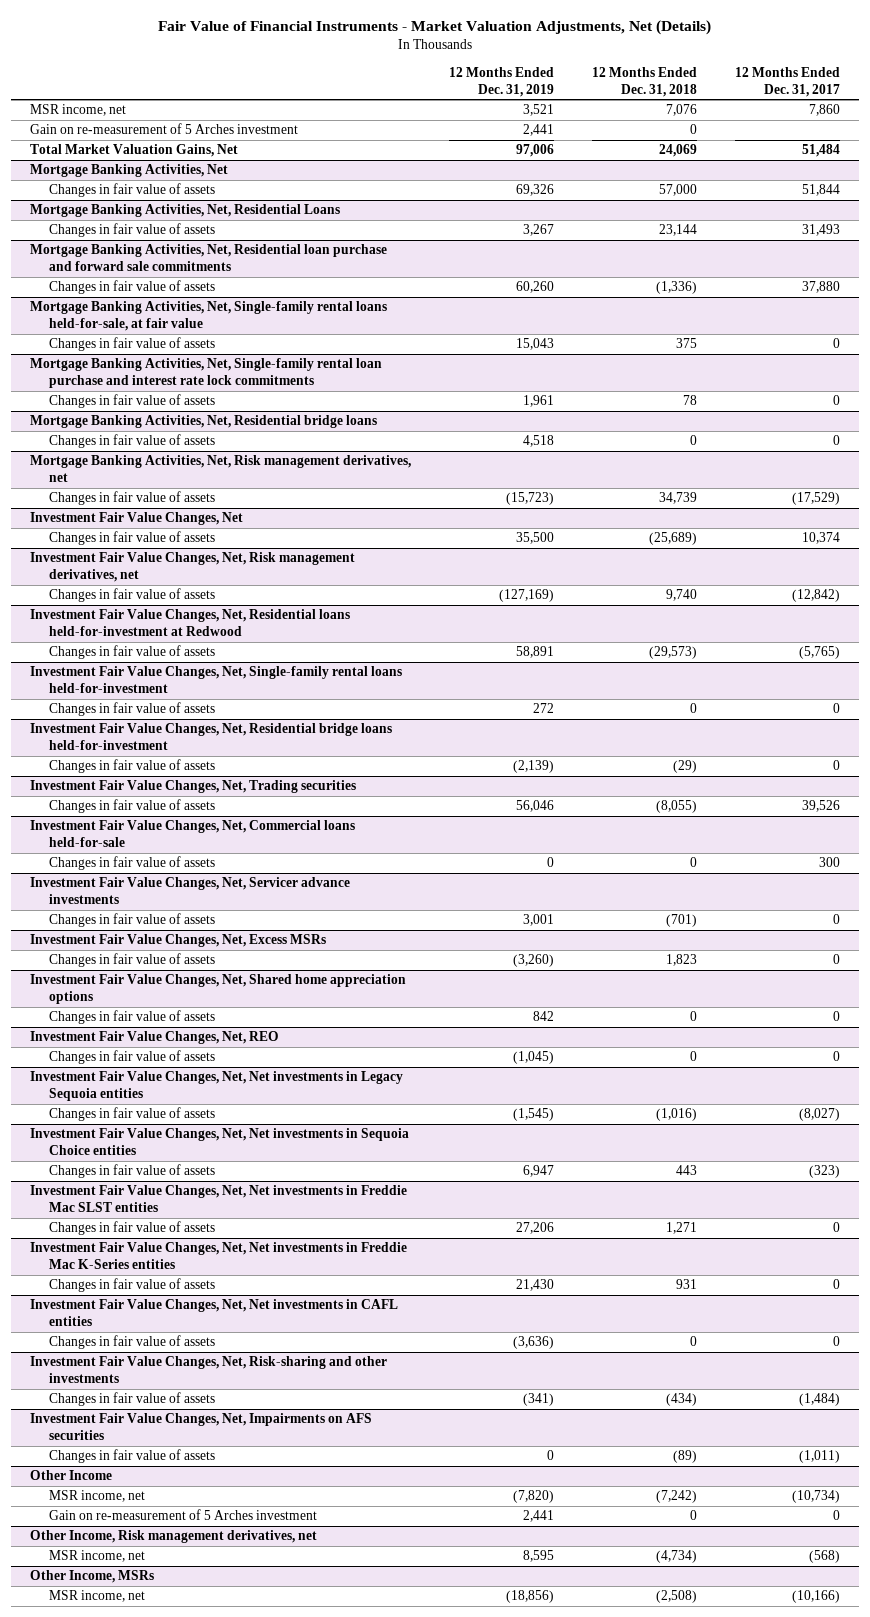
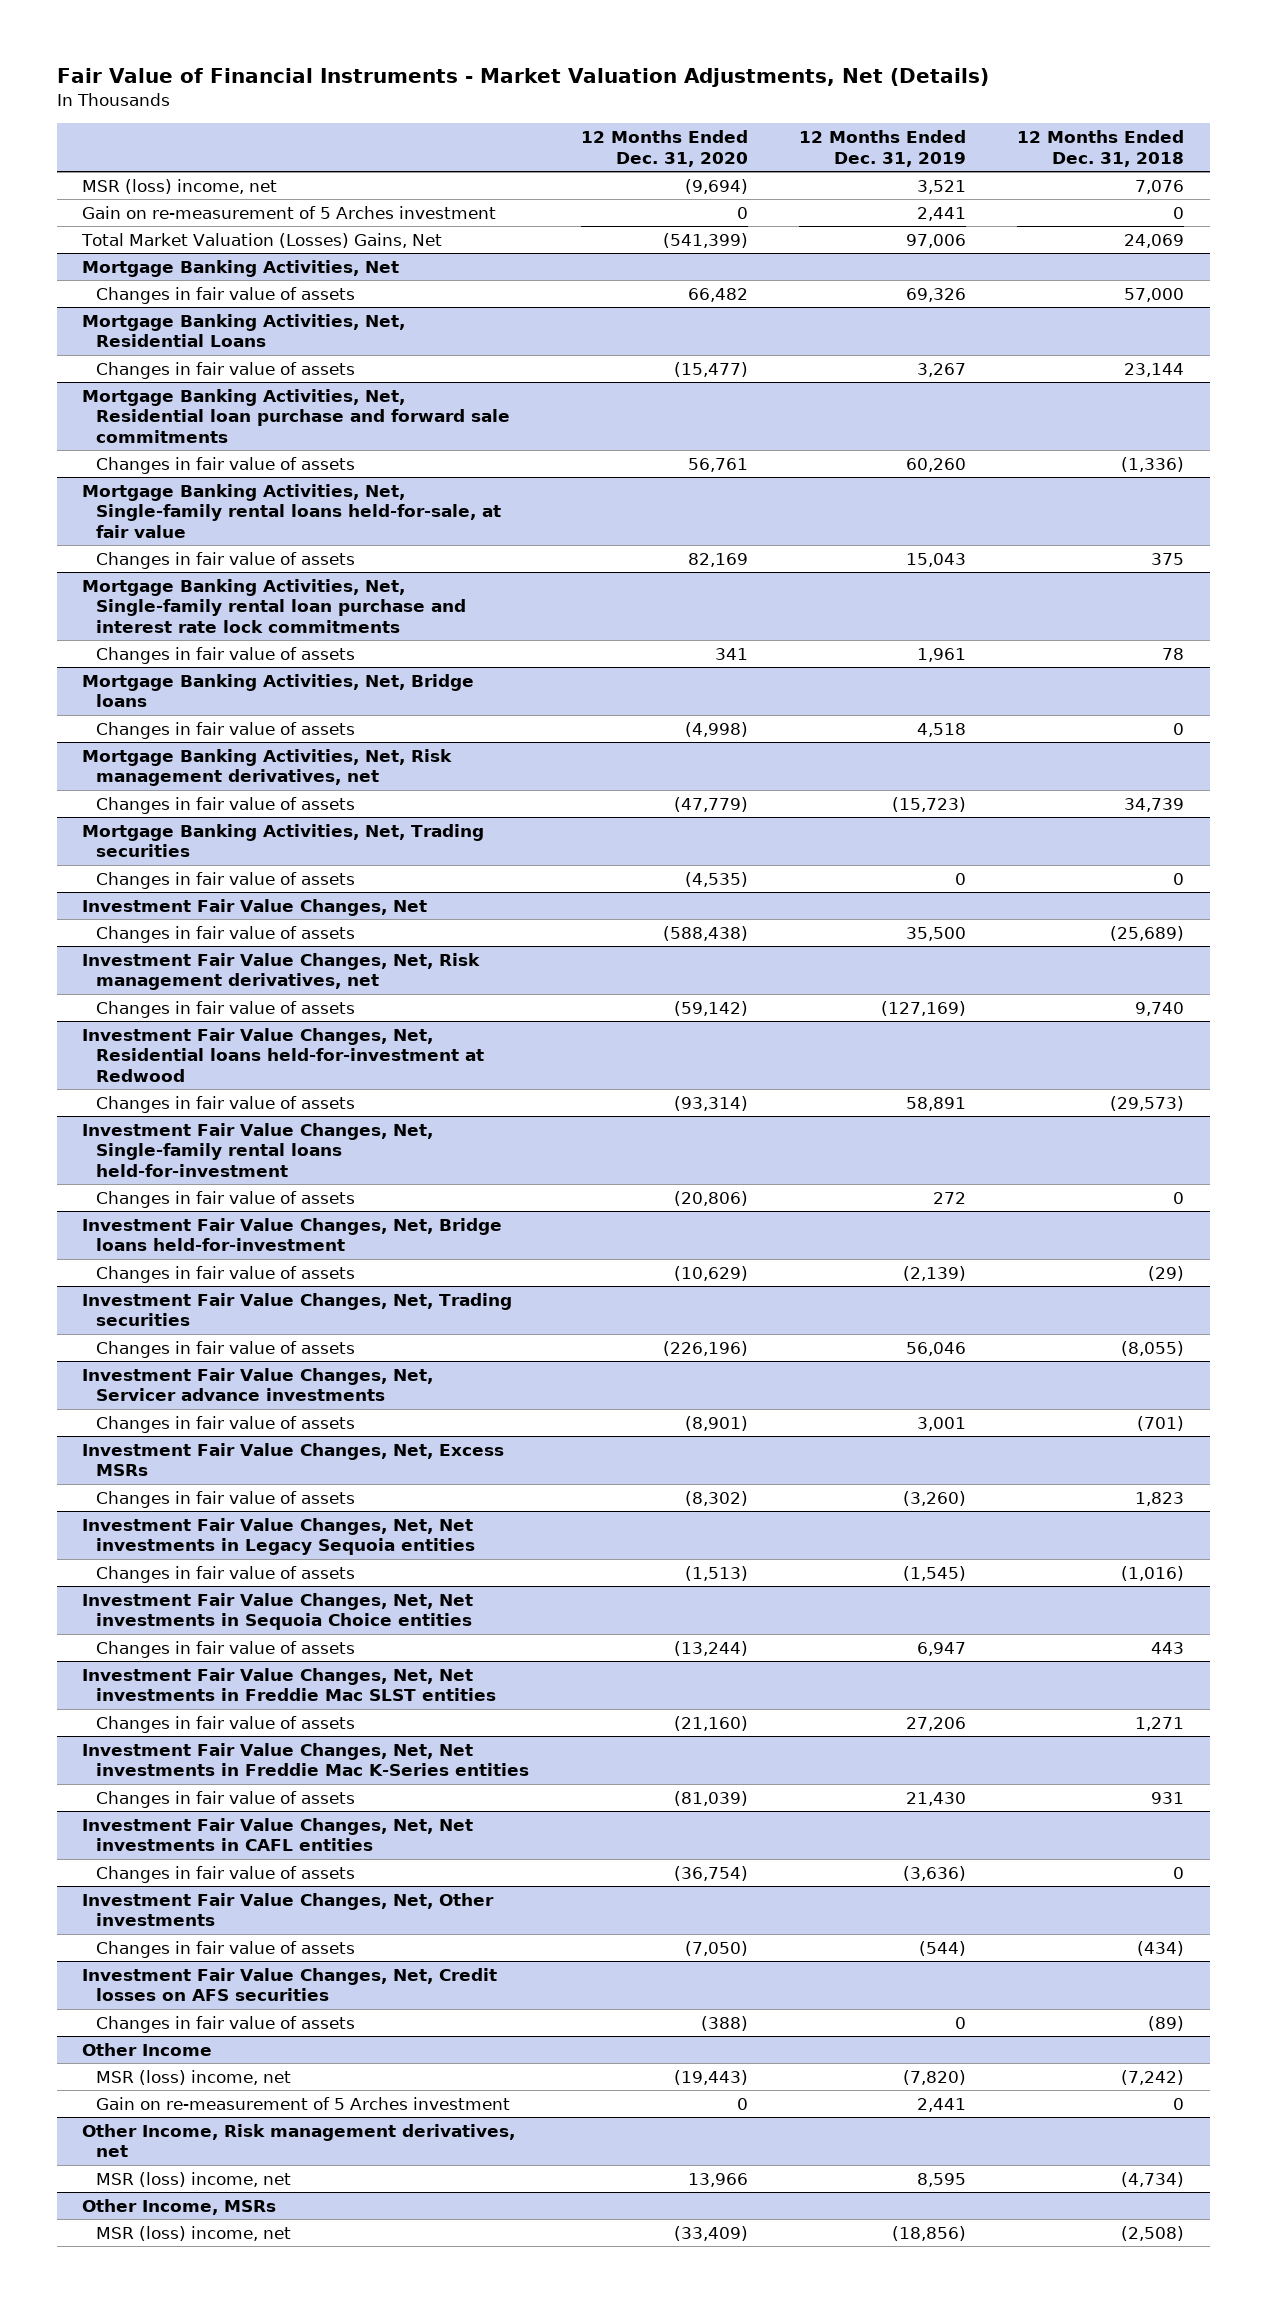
- | 12 Months Ended Dec. 31, 2019 | 12 Months Ended Dec. 31, 2018 | 12 Months Ended Dec. 31, 2017
+ | 12 Months Ended Dec. 31, 2020 | 12 Months Ended Dec. 31, 2019 | 12 Months Ended Dec. 31, 2018
- MSR income, net | 3,521 | 7,076 | 7,860
+ MSR (loss) income, net | (9,694) | 3,521 | 7,076
- Total Market Valuation Gains, Net | 97,006 | 24,069 | 51,484
+ Total Market Valuation (Losses) Gains, Net | (541,399) | 97,006 | 24,069
- Mortgage Banking Activities, Net, Residential bridge loans
+ Mortgage Banking Activities, Net, Bridge loans
+ Mortgage Banking Activities, Net, Trading securities
+ Changes in fair value of assets | (4,535) | 0 | 0
- Investment Fair Value Changes, Net, Residential bridge loans held-for-investment
+ Investment Fair Value Changes, Net, Bridge loans held-for-investment
- Investment Fair Value Changes, Net, Commercial loans held-for-sale
- Changes in fair value of assets | 0 | 0 | 300
- Investment Fair Value Changes, Net, Shared home appreciation options
- Changes in fair value of assets | 842 | 0 | 0
- Investment Fair Value Changes, Net, REO
- Changes in fair value of assets | (1,045) | 0 | 0
- Investment Fair Value Changes, Net, Risk-sharing and other investments
- Changes in fair value of assets | (341) | (434) | (1,484)
- Investment Fair Value Changes, Net, Impairments on AFS securities
+ Investment Fair Value Changes, Net, Other investments
+ Changes in fair value of assets | (7,050) | (544) | (434)
+ Investment Fair Value Changes, Net, Credit losses on AFS securities
@ Other Income
- MSR income, net | (7,820) | (7,242) | (10,734)
+ MSR (loss) income, net | (19,443) | (7,820) | (7,242)
@ Other Income, Risk management derivatives, net
- MSR income, net | 8,595 | (4,734) | (568)
+ MSR (loss) income, net | 13,966 | 8,595 | (4,734)
@ Other Income, MSRs
- MSR income, net | (18,856) | (2,508) | (10,166)
+ MSR (loss) income, net | (33,409) | (18,856) | (2,508)

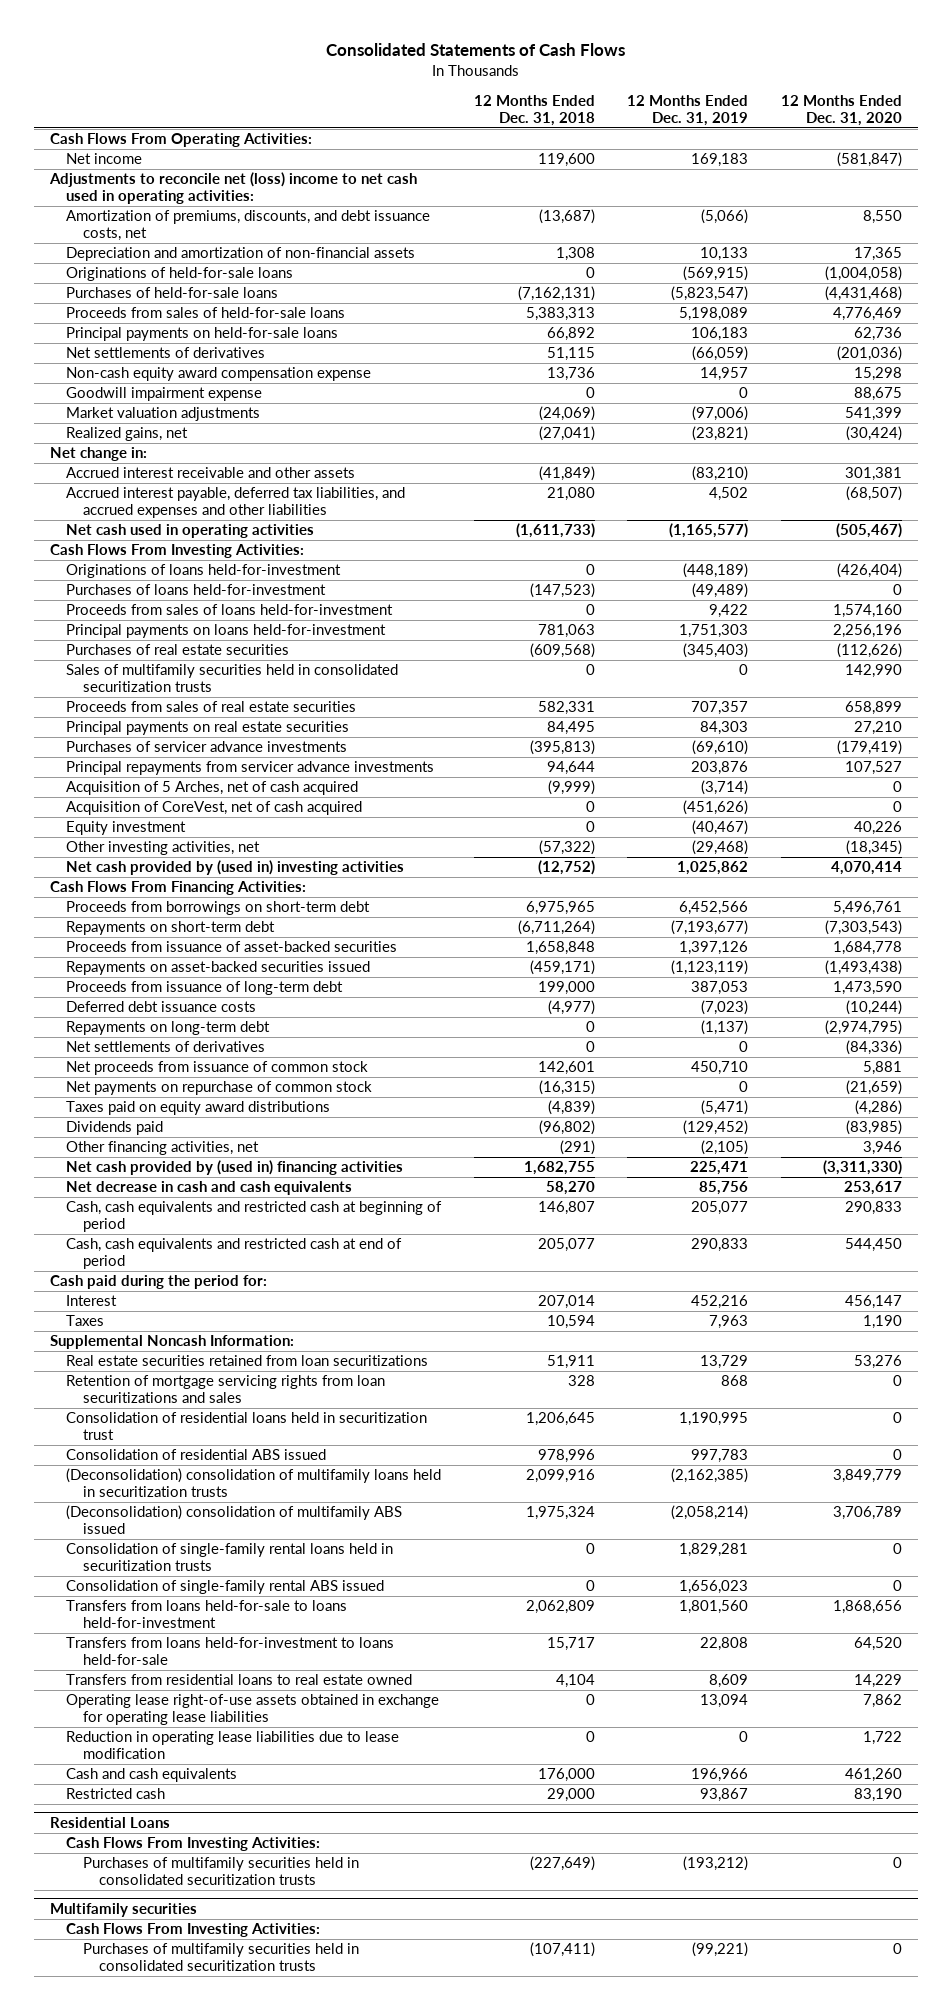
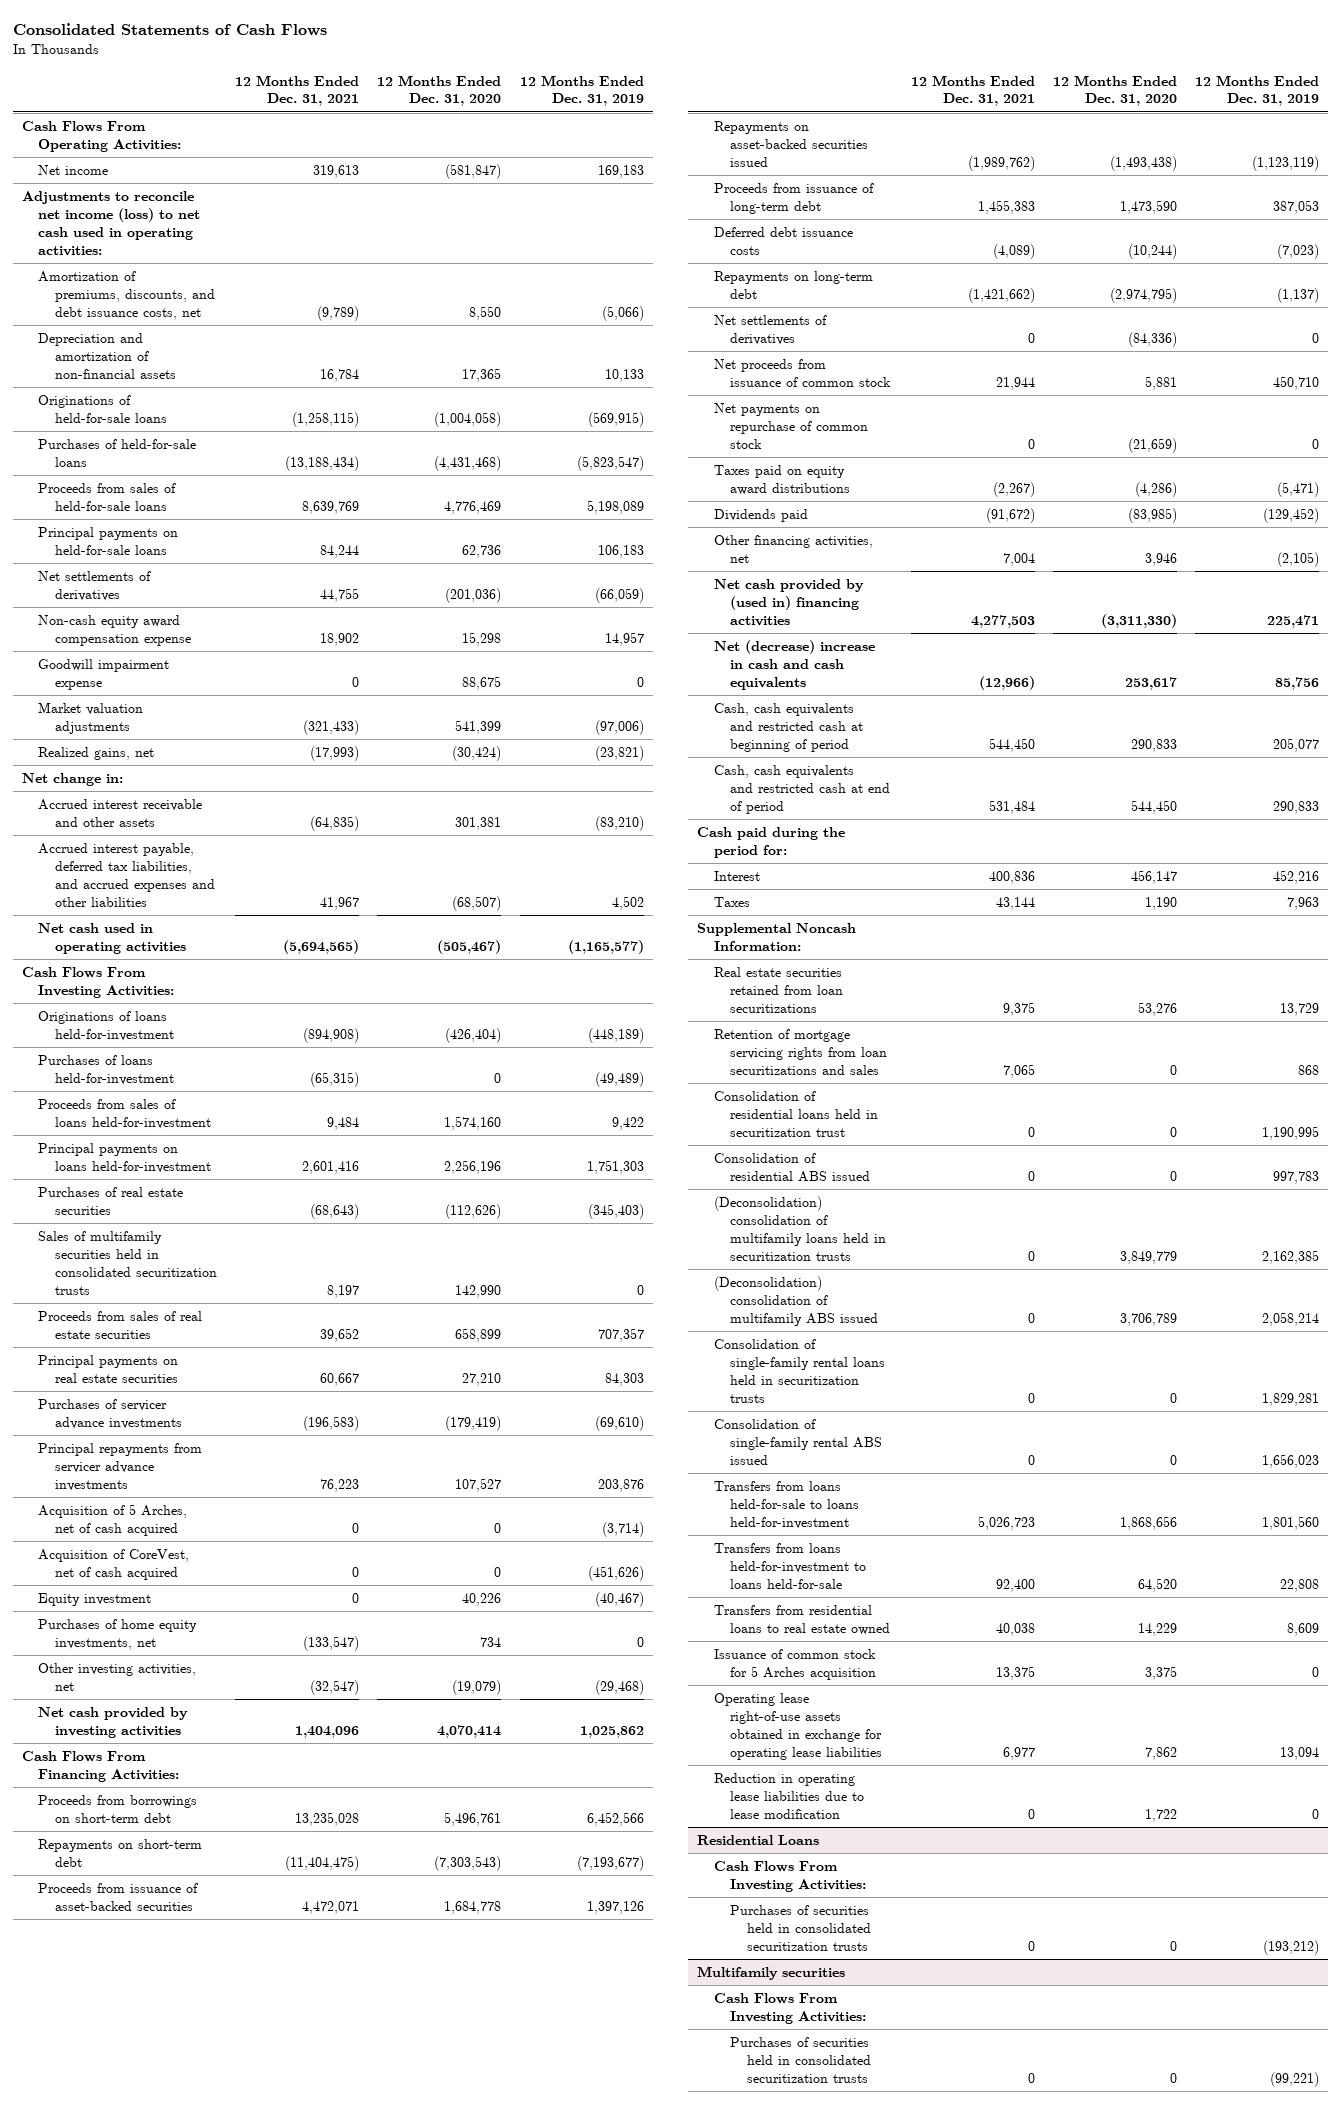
- | 12 Months Ended Dec. 31, 2018 | 12 Months Ended Dec. 31, 2019 | 12 Months Ended Dec. 31, 2020
+ | 12 Months Ended Dec. 31, 2021 | 12 Months Ended Dec. 31, 2020 | 12 Months Ended Dec. 31, 2019
- Adjustments to reconcile net (loss) income to net cash used in operating activities:
+ Adjustments to reconcile net income (loss) to net cash used in operating activities:
- Other investing activities, net | (57,322) | (29,468) | (18,345)
- Net cash provided by (used in) investing activities | (12,752) | 1,025,862 | 4,070,414
+ Purchases of home equity investments, net | (133,547) | 734 | 0
+ Other investing activities, net | (32,547) | (19,079) | (29,468)
+ Net cash provided by investing activities | 1,404,096 | 4,070,414 | 1,025,862
- Net decrease in cash and cash equivalents | 58,270 | 85,756 | 253,617
+ Net (decrease) increase in cash and cash equivalents | (12,966) | 253,617 | 85,756
- (Deconsolidation) consolidation of multifamily loans held in securitization trusts | 2,099,916 | (2,162,385) | 3,849,779
- (Deconsolidation) consolidation of multifamily ABS issued | 1,975,324 | (2,058,214) | 3,706,789
+ (Deconsolidation) consolidation of multifamily loans held in securitization trusts | 0 | 3,849,779 | 2,162,385
+ (Deconsolidation) consolidation of multifamily ABS issued | 0 | 3,706,789 | 2,058,214
+ Issuance of common stock for 5 Arches acquisition | 13,375 | 3,375 | 0
- Cash and cash equivalents | 176,000 | 196,966 | 461,260
- Restricted cash | 29,000 | 93,867 | 83,190
@ Residential Loans
- Purchases of multifamily securities held in consolidated securitization trusts | (227,649) | (193,212) | 0
+ Purchases of securities held in consolidated securitization trusts | 0 | 0 | (193,212)
@ Multifamily securities
- Purchases of multifamily securities held in consolidated securitization trusts | (107,411) | (99,221) | 0
+ Purchases of securities held in consolidated securitization trusts | 0 | 0 | (99,221)

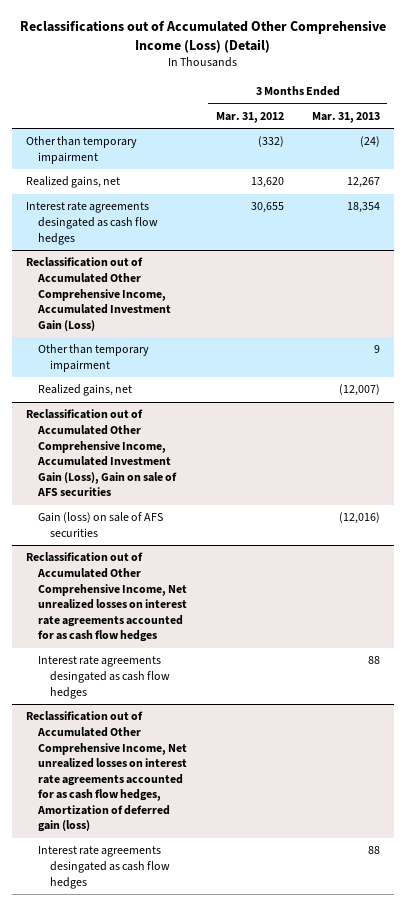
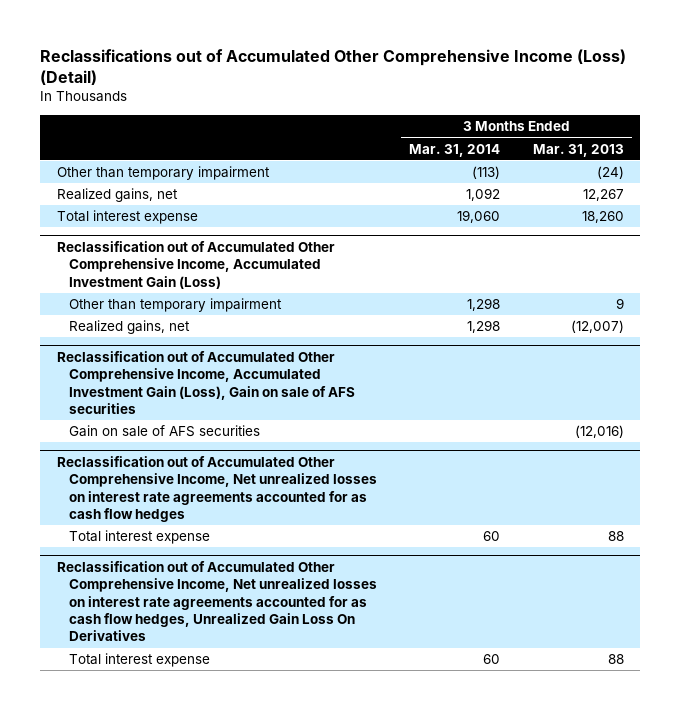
- | 3 Months Ended Mar. 31, 2012 | 3 Months Ended Mar. 31, 2013
+ | 3 Months Ended Mar. 31, 2014 | 3 Months Ended Mar. 31, 2013
- Interest rate agreements desingated as cash flow hedges | 30,655 | 18,354
+ Total interest expense | 19,060 | 18,260
@ Reclassification out of Accumulated Other Comprehensive Income, Accumulated Investment Gain (Loss), Gain on sale of AFS securities
- Gain (loss) on sale of AFS securities | | (12,016)
+ Gain on sale of AFS securities | | (12,016)
@ Reclassification out of Accumulated Other Comprehensive Income, Net unrealized losses on interest rate agreements accounted for as cash flow hedges
- Interest rate agreements desingated as cash flow hedges | | 88
- Reclassification out of Accumulated Other Comprehensive Income, Net unrealized losses on interest rate agreements accounted for as cash flow hedges, Amortization of deferred gain (loss)
- Interest rate agreements desingated as cash flow hedges | | 88
@ Reclassification out of Accumulated Other Comprehensive Income, Net unrealized losses on interest rate agreements accounted for as cash flow hedges
+ Total interest expense | 60 | 88
+ Reclassification out of Accumulated Other Comprehensive Income, Net unrealized losses on interest rate agreements accounted for as cash flow hedges, Unrealized Gain Loss On Derivatives
+ Total interest expense | 60 | 88

